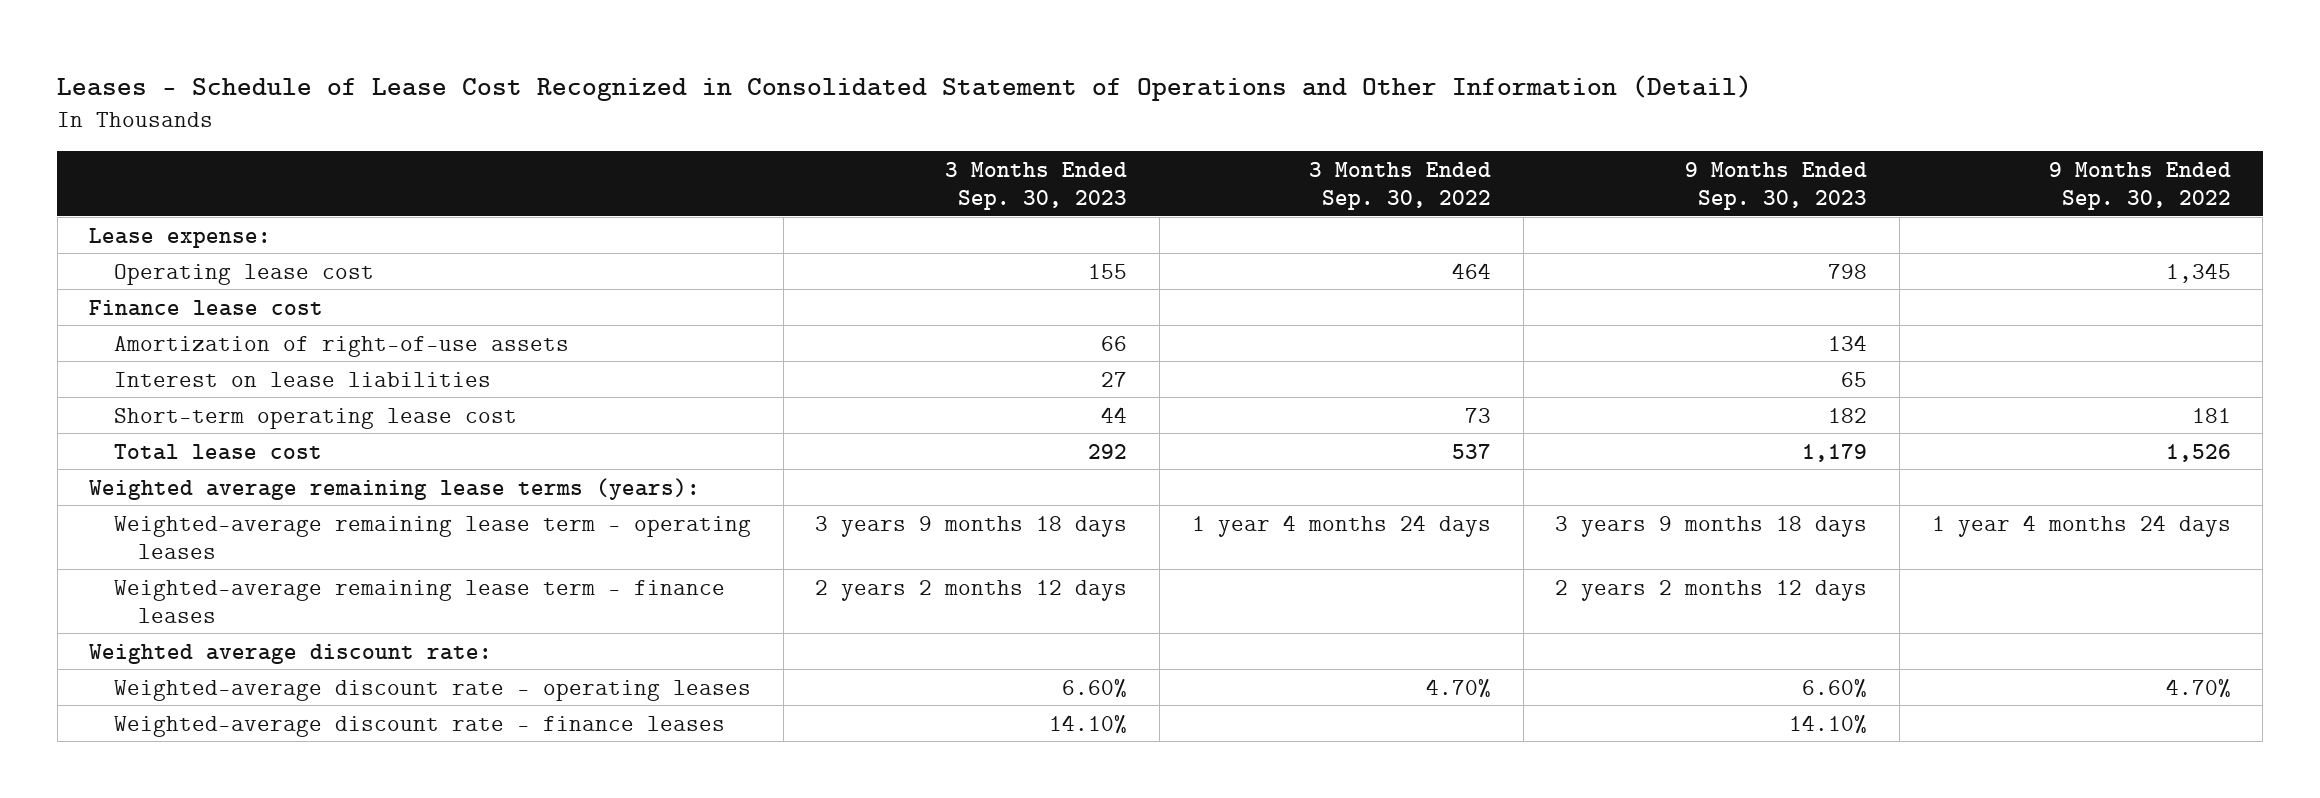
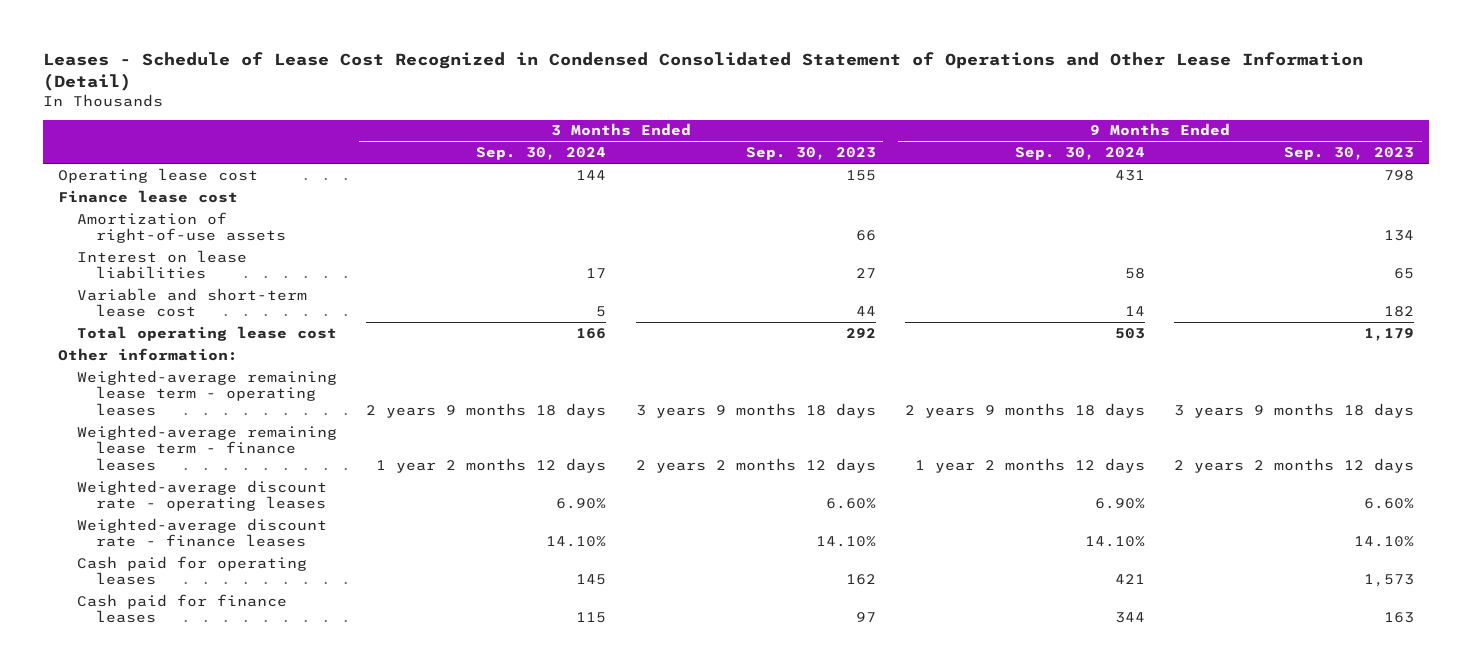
- Leases - Schedule of Lease Cost Recognized in Consolidated Statement of Operations and Other Information (Detail)
+ Leases - Schedule of Lease Cost Recognized in Condensed Consolidated Statement of Operations and Other Lease Information (Detail)
- | 3 Months Ended Sep. 30, 2023 | 3 Months Ended Sep. 30, 2022 | 9 Months Ended Sep. 30, 2023 | 9 Months Ended Sep. 30, 2022
+ | 3 Months Ended Sep. 30, 2024 | 3 Months Ended Sep. 30, 2023 | 9 Months Ended Sep. 30, 2024 | 9 Months Ended Sep. 30, 2023
- Lease expense:
- Short-term operating lease cost | 44 | 73 | 182 | 181
- Total lease cost | 292 | 537 | 1,179 | 1,526
- Weighted average remaining lease terms (years):
+ Variable and short-term lease cost | 5 | 44 | 14 | 182
+ Total operating lease cost | 166 | 292 | 503 | 1,179
+ Other information:
- Weighted average discount rate:
+ Cash paid for operating leases | 145 | 162 | 421 | 1,573
+ Cash paid for finance leases | 115 | 97 | 344 | 163

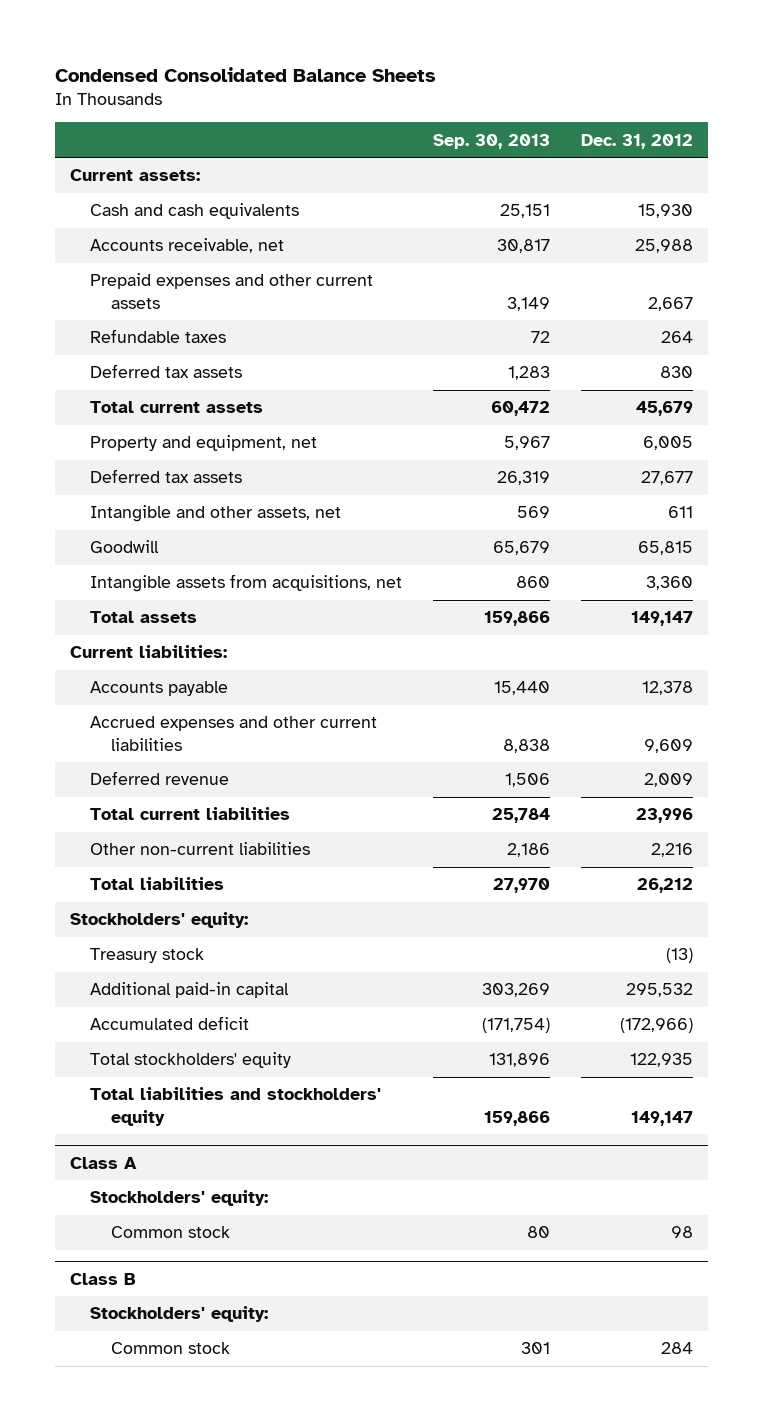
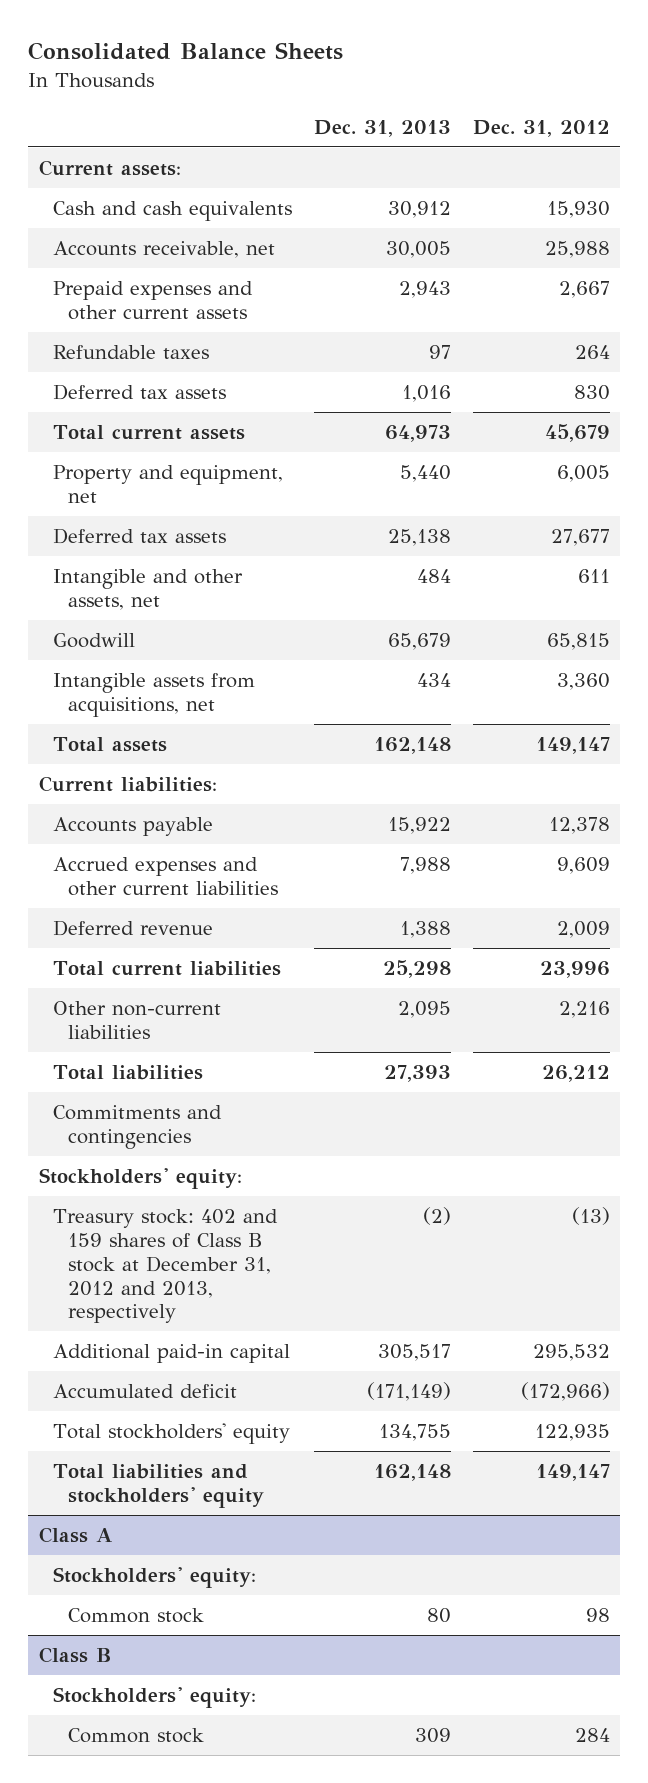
- Condensed Consolidated Balance Sheets
+ Consolidated Balance Sheets
- | Sep. 30, 2013 | Dec. 31, 2012
+ | Dec. 31, 2013 | Dec. 31, 2012
+ Commitments and contingencies
- Treasury stock | | (13)
+ Treasury stock: 402 and 159 shares of Class B stock at December 31, 2012 and 2013, respectively | (2) | (13)

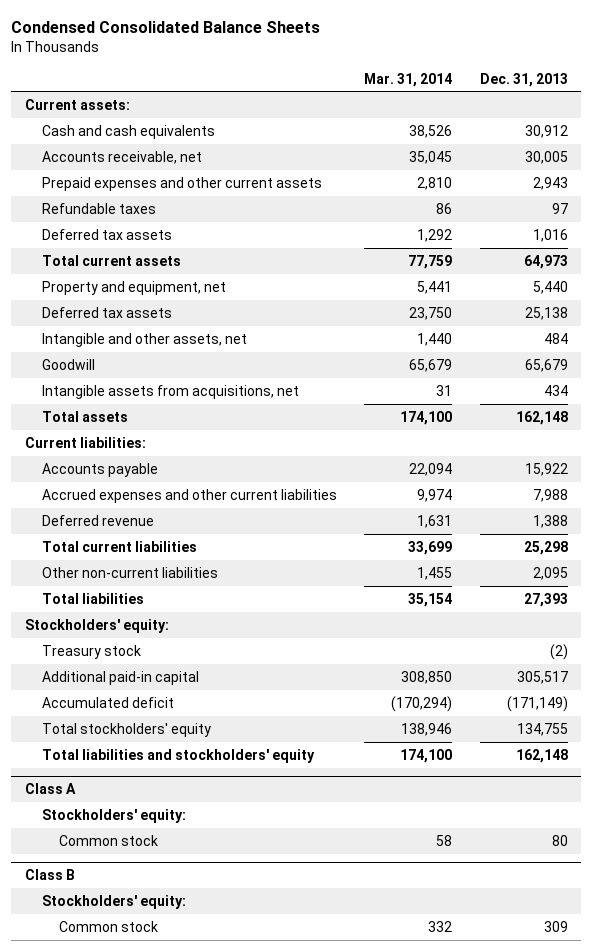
- Consolidated Balance Sheets
+ Condensed Consolidated Balance Sheets
- | Dec. 31, 2013 | Dec. 31, 2012
+ | Mar. 31, 2014 | Dec. 31, 2013
- Commitments and contingencies
- Treasury stock: 402 and 159 shares of Class B stock at December 31, 2012 and 2013, respectively | (2) | (13)
+ Treasury stock | | (2)

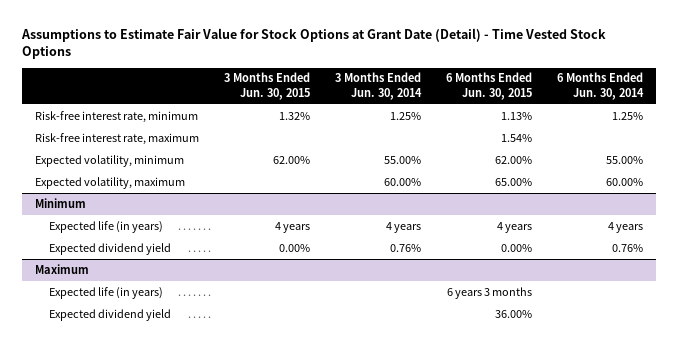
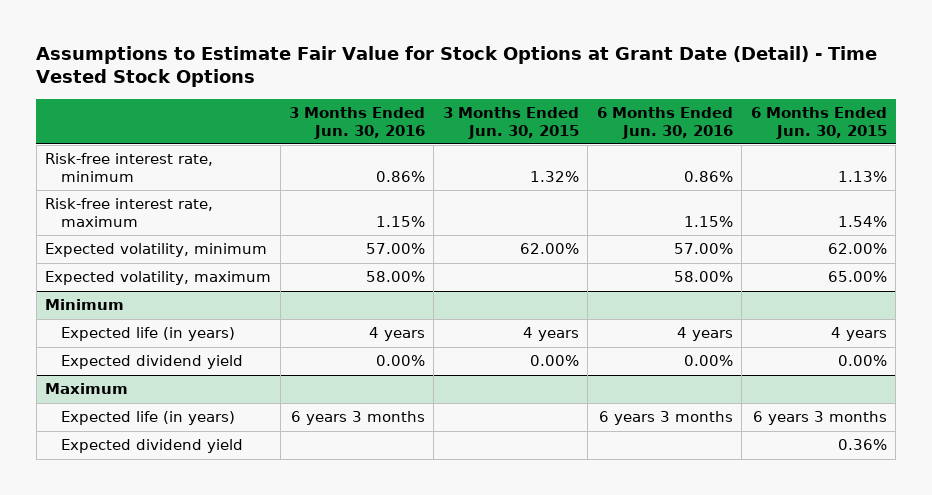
- | 3 Months Ended Jun. 30, 2015 | 3 Months Ended Jun. 30, 2014 | 6 Months Ended Jun. 30, 2015 | 6 Months Ended Jun. 30, 2014
+ | 3 Months Ended Jun. 30, 2016 | 3 Months Ended Jun. 30, 2015 | 6 Months Ended Jun. 30, 2016 | 6 Months Ended Jun. 30, 2015
@ Maximum
- Expected dividend yield | | | 36.00% |
+ Expected dividend yield | | | | 0.36%

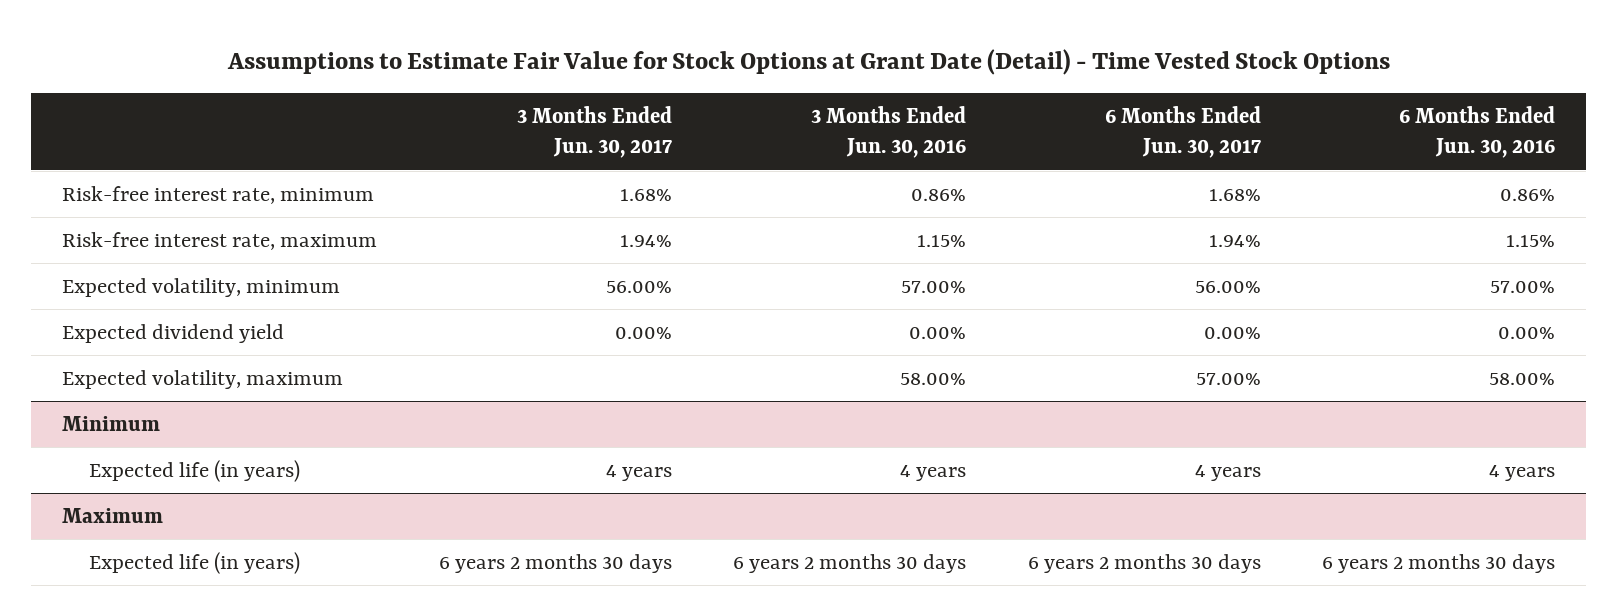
- | 3 Months Ended Jun. 30, 2016 | 3 Months Ended Jun. 30, 2015 | 6 Months Ended Jun. 30, 2016 | 6 Months Ended Jun. 30, 2015
+ | 3 Months Ended Jun. 30, 2017 | 3 Months Ended Jun. 30, 2016 | 6 Months Ended Jun. 30, 2017 | 6 Months Ended Jun. 30, 2016
+ Expected dividend yield | 0.00% | 0.00% | 0.00% | 0.00%
@ Minimum
- Expected dividend yield | 0.00% | 0.00% | 0.00% | 0.00%
@ Maximum
- Expected life (in years) | 6 years 3 months | | 6 years 3 months | 6 years 3 months
- Expected dividend yield | | | | 0.36%
+ Expected life (in years) | 6 years 2 months 30 days | 6 years 2 months 30 days | 6 years 2 months 30 days | 6 years 2 months 30 days

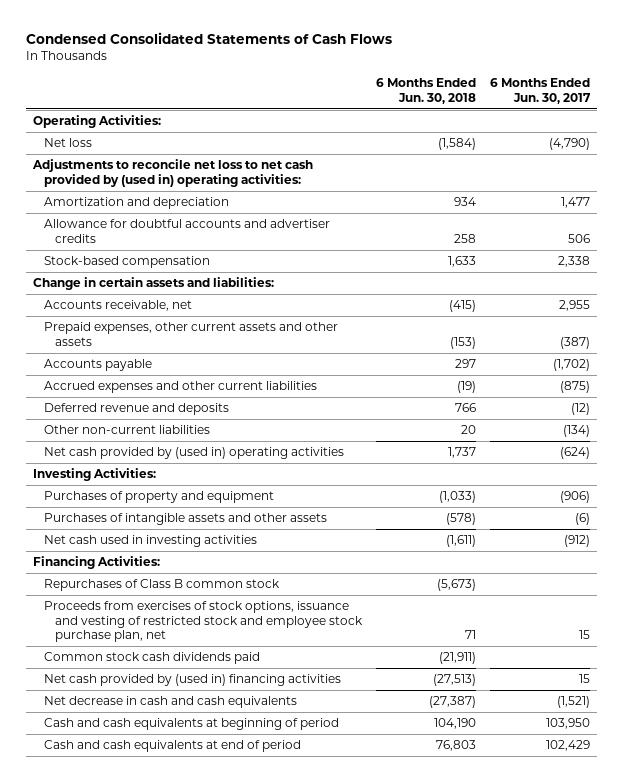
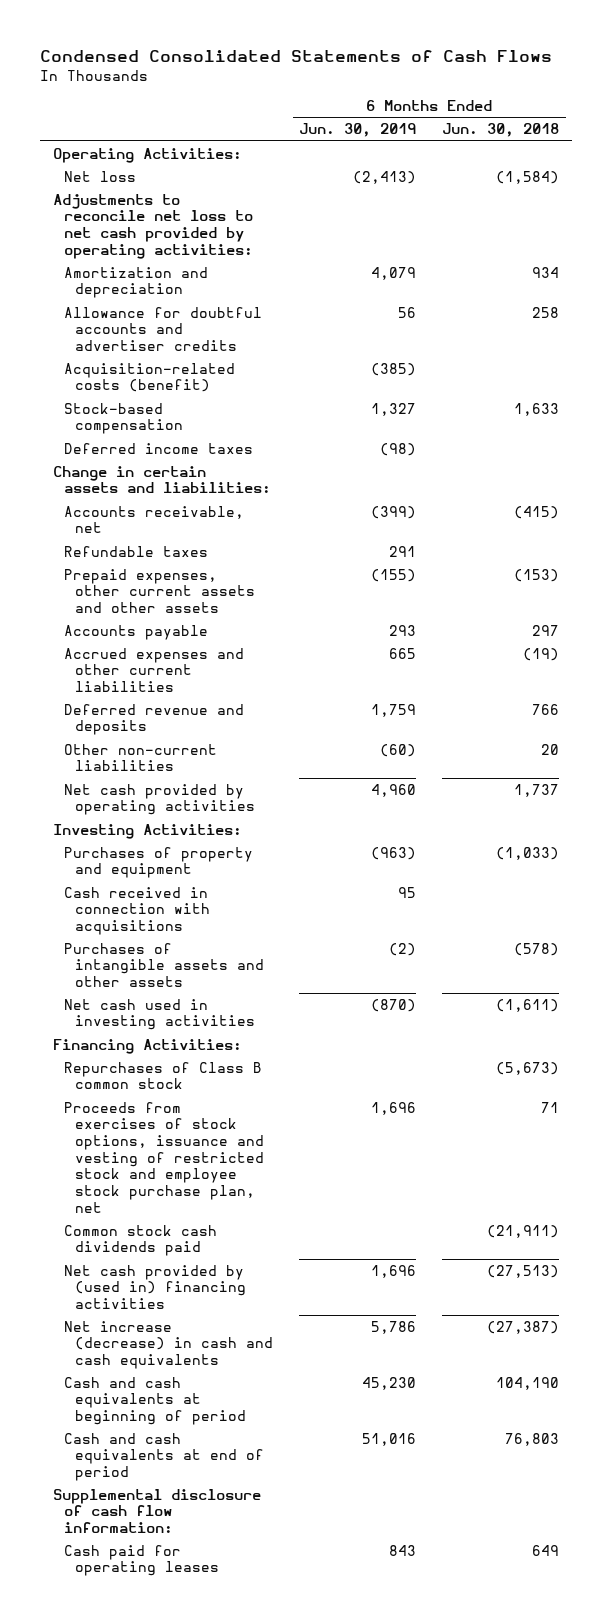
- | 6 Months Ended Jun. 30, 2018 | 6 Months Ended Jun. 30, 2017
+ | 6 Months Ended Jun. 30, 2019 | 6 Months Ended Jun. 30, 2018
- Adjustments to reconcile net loss to net cash provided by (used in) operating activities:
+ Adjustments to reconcile net loss to net cash provided by operating activities:
+ Acquisition-related costs (benefit) | (385) |
+ Deferred income taxes | (98) |
+ Refundable taxes | 291 |
- Net cash provided by (used in) operating activities | 1,737 | (624)
+ Net cash provided by operating activities | 4,960 | 1,737
+ Cash received in connection with acquisitions | 95 |
- Net decrease in cash and cash equivalents | (27,387) | (1,521)
+ Net increase (decrease) in cash and cash equivalents | 5,786 | (27,387)
+ Supplemental disclosure of cash flow information:
+ Cash paid for operating leases | 843 | 649

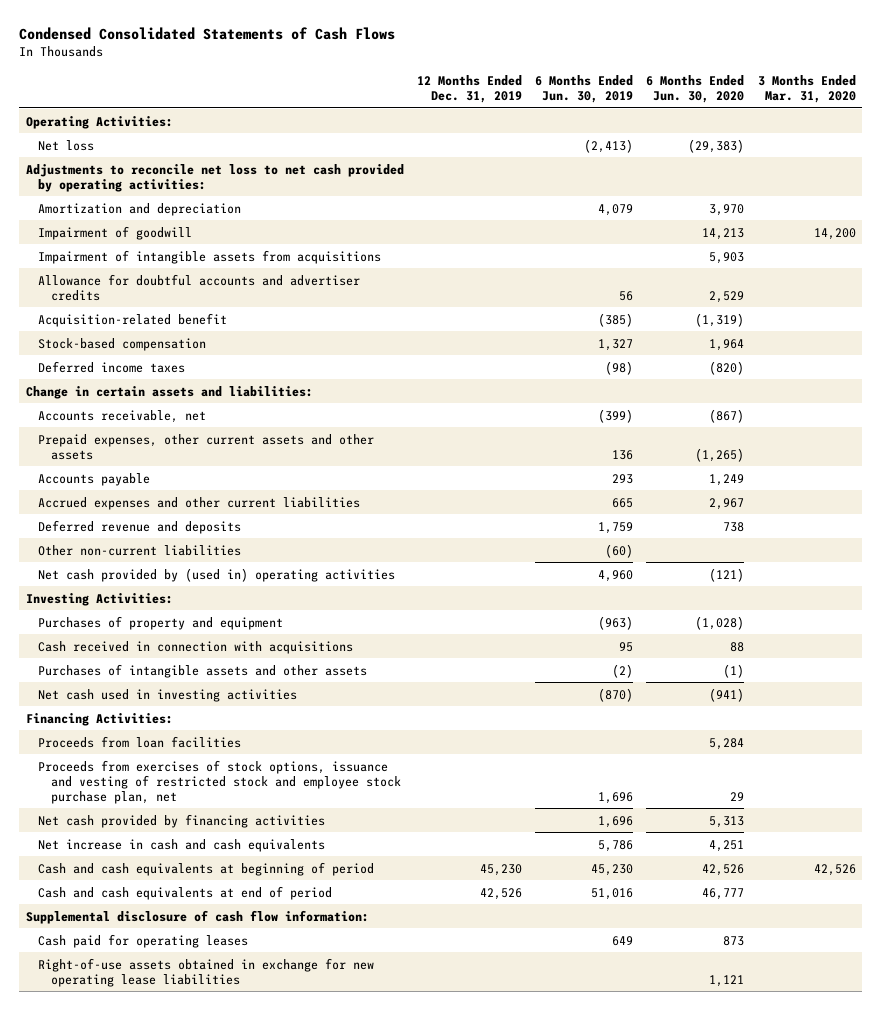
- | 6 Months Ended Jun. 30, 2019 | 6 Months Ended Jun. 30, 2018
+ | 12 Months Ended Dec. 31, 2019 | 6 Months Ended Jun. 30, 2019 | 6 Months Ended Jun. 30, 2020 | 3 Months Ended Mar. 31, 2020
+ Impairment of goodwill | | | 14,213 | 14,200
+ Impairment of intangible assets from acquisitions | | | 5,903 |
- Acquisition-related costs (benefit) | (385) |
+ Acquisition-related benefit | | (385) | (1,319) |
- Refundable taxes | 291 |
- Prepaid expenses, other current assets and other assets | (155) | (153)
+ Prepaid expenses, other current assets and other assets | | 136 | (1,265) |
- Net cash provided by operating activities | 4,960 | 1,737
+ Net cash provided by (used in) operating activities | | 4,960 | (121) |
- Repurchases of Class B common stock | | (5,673)
+ Proceeds from loan facilities | | | 5,284 |
- Common stock cash dividends paid | | (21,911)
- Net cash provided by (used in) financing activities | 1,696 | (27,513)
- Net increase (decrease) in cash and cash equivalents | 5,786 | (27,387)
+ Net cash provided by financing activities | | 1,696 | 5,313 |
+ Net increase in cash and cash equivalents | | 5,786 | 4,251 |
- Cash paid for operating leases | 843 | 649
+ Cash paid for operating leases | | 649 | 873 |
+ Right-of-use assets obtained in exchange for new operating lease liabilities | | | 1,121 |

